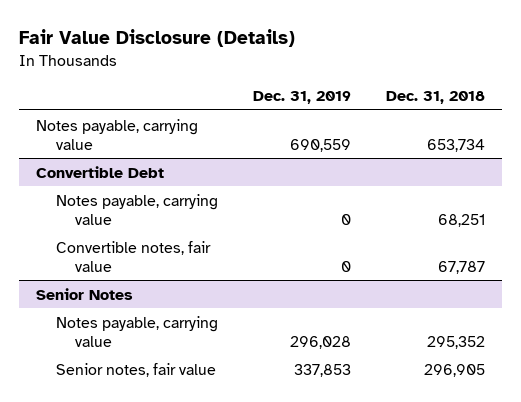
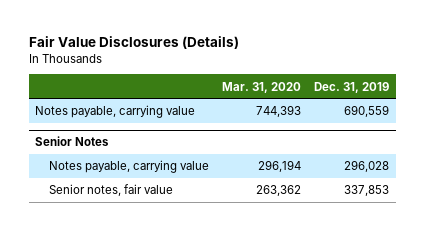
- Fair Value Disclosure (Details)
+ Fair Value Disclosures (Details)
- | Dec. 31, 2019 | Dec. 31, 2018
+ | Mar. 31, 2020 | Dec. 31, 2019
- Convertible Debt
- Notes payable, carrying value | 0 | 68,251
- Convertible notes, fair value | 0 | 67,787

